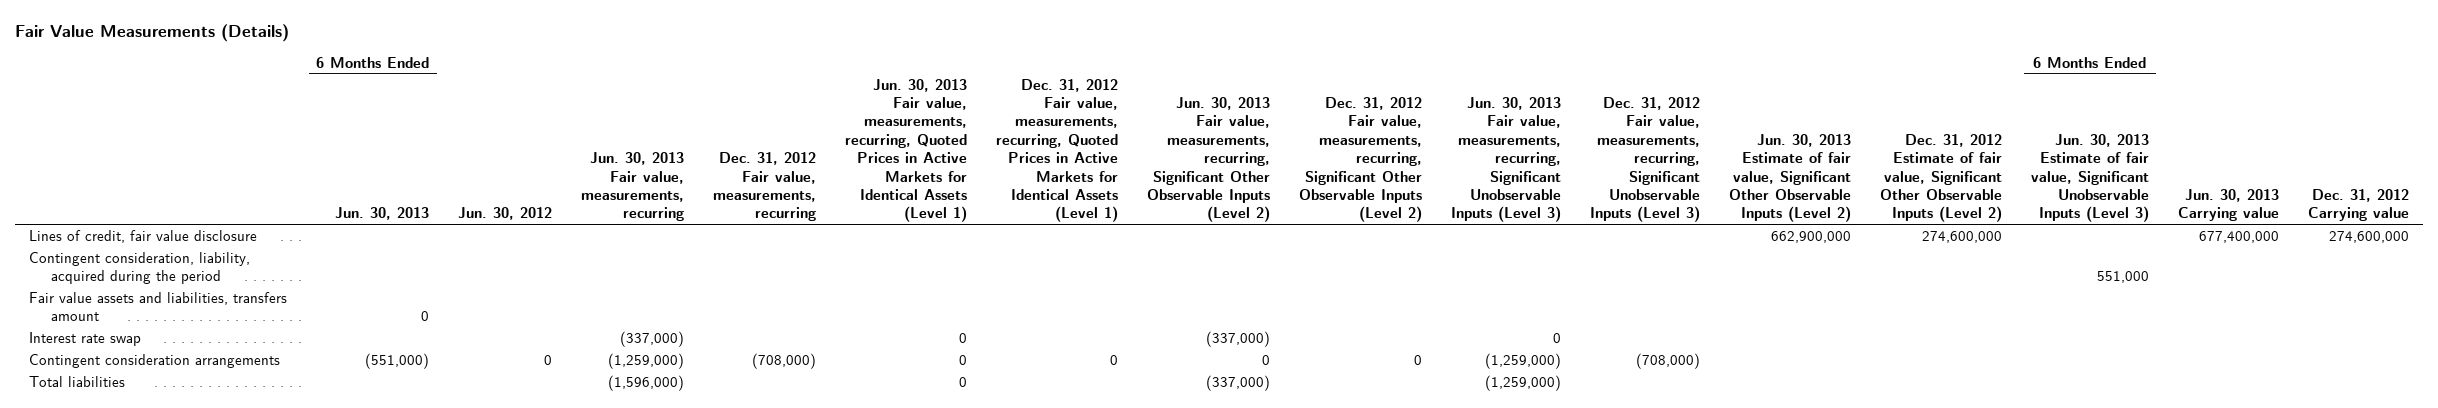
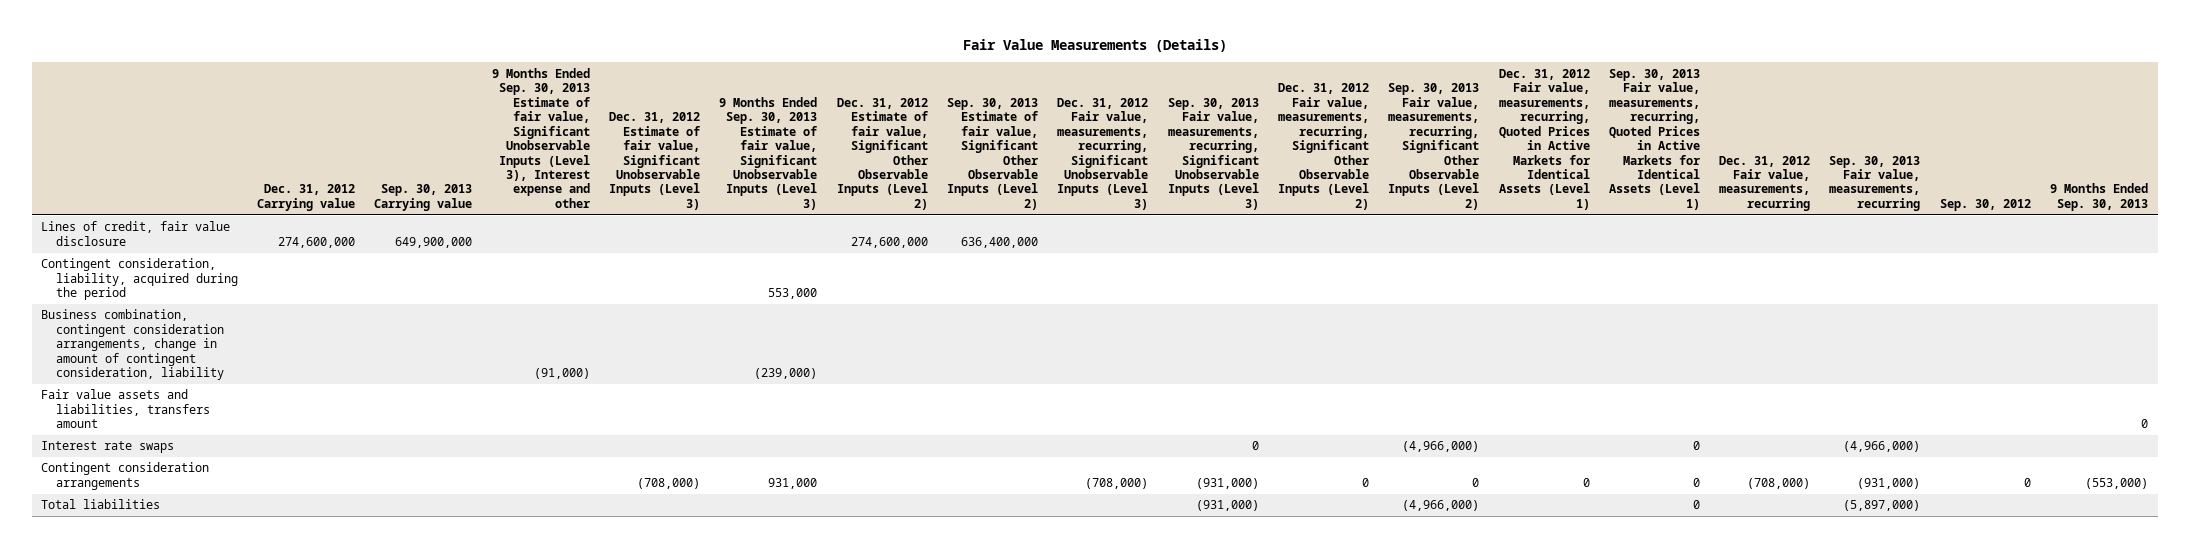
- | 6 Months Ended Jun. 30, 2013 | Jun. 30, 2012 | Jun. 30, 2013 Fair value, measurements, recurring | Dec. 31, 2012 Fair value, measurements, recurring | Jun. 30, 2013 Fair value, measurements, recurring, Quoted Prices in Active Markets for Identical Assets (Level 1) | Dec. 31, 2012 Fair value, measurements, recurring, Quoted Prices in Active Markets for Identical Assets (Level 1) | Jun. 30, 2013 Fair value, measurements, recurring, Significant Other Observable Inputs (Level 2) | Dec. 31, 2012 Fair value, measurements, recurring, Significant Other Observable Inputs (Level 2) | Jun. 30, 2013 Fair value, measurements, recurring, Significant Unobservable Inputs (Level 3) | Dec. 31, 2012 Fair value, measurements, recurring, Significant Unobservable Inputs (Level 3) | Jun. 30, 2013 Estimate of fair value, Significant Other Observable Inputs (Level 2) | Dec. 31, 2012 Estimate of fair value, Significant Other Observable Inputs (Level 2) | 6 Months Ended Jun. 30, 2013 Estimate of fair value, Significant Unobservable Inputs (Level 3) | Jun. 30, 2013 Carrying value | Dec. 31, 2012 Carrying value
+ | Dec. 31, 2012 Carrying value | Sep. 30, 2013 Carrying value | 9 Months Ended Sep. 30, 2013 Estimate of fair value, Significant Unobservable Inputs (Level 3), Interest expense and other | Dec. 31, 2012 Estimate of fair value, Significant Unobservable Inputs (Level 3) | 9 Months Ended Sep. 30, 2013 Estimate of fair value, Significant Unobservable Inputs (Level 3) | Dec. 31, 2012 Estimate of fair value, Significant Other Observable Inputs (Level 2) | Sep. 30, 2013 Estimate of fair value, Significant Other Observable Inputs (Level 2) | Dec. 31, 2012 Fair value, measurements, recurring, Significant Unobservable Inputs (Level 3) | Sep. 30, 2013 Fair value, measurements, recurring, Significant Unobservable Inputs (Level 3) | Dec. 31, 2012 Fair value, measurements, recurring, Significant Other Observable Inputs (Level 2) | Sep. 30, 2013 Fair value, measurements, recurring, Significant Other Observable Inputs (Level 2) | Dec. 31, 2012 Fair value, measurements, recurring, Quoted Prices in Active Markets for Identical Assets (Level 1) | Sep. 30, 2013 Fair value, measurements, recurring, Quoted Prices in Active Markets for Identical Assets (Level 1) | Dec. 31, 2012 Fair value, measurements, recurring | Sep. 30, 2013 Fair value, measurements, recurring | Sep. 30, 2012 | 9 Months Ended Sep. 30, 2013
+ Business combination, contingent consideration arrangements, change in amount of contingent consideration, liability | | | (91,000) | | (239,000) | | | | | | | | | | | |
- Interest rate swap | | | (337,000) | | 0 | | (337,000) | | 0 | | | | | |
+ Interest rate swaps | | | | | | | | | 0 | | (4,966,000) | | 0 | | (4,966,000) | |

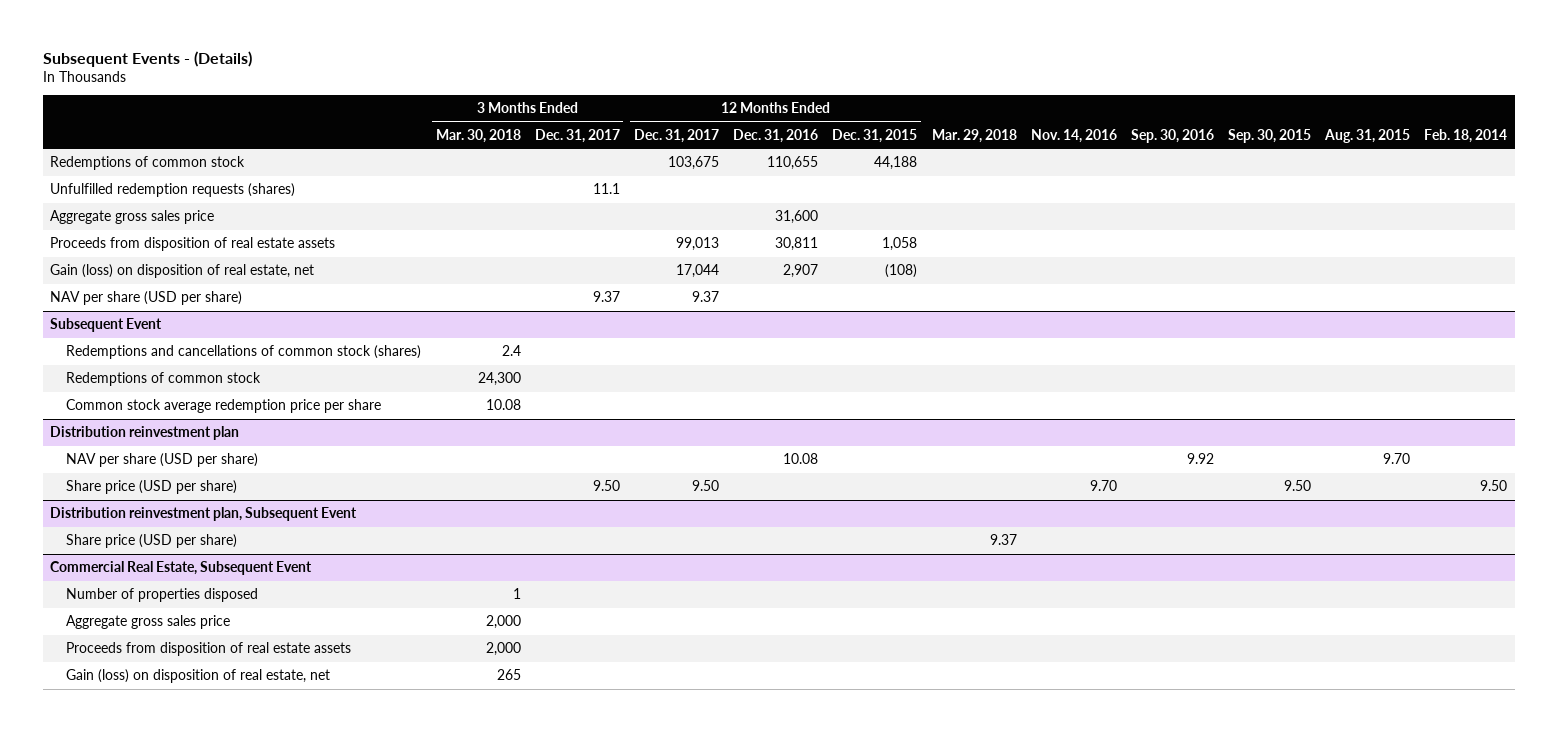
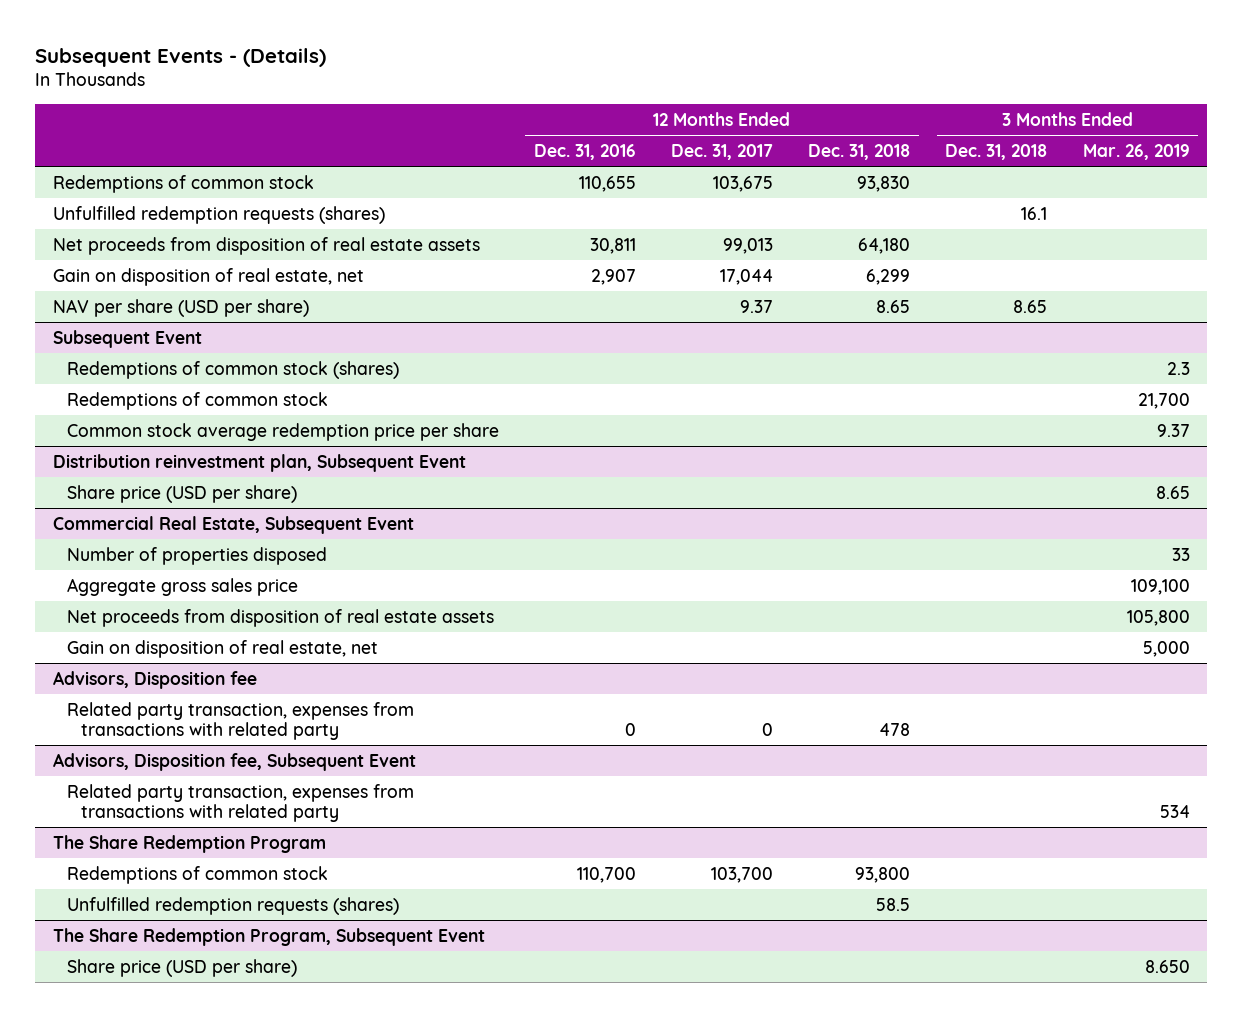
- | 3 Months Ended Mar. 30, 2018 | 3 Months Ended Dec. 31, 2017 | 12 Months Ended Dec. 31, 2017 | 12 Months Ended Dec. 31, 2016 | 12 Months Ended Dec. 31, 2015 | Mar. 29, 2018 | Nov. 14, 2016 | Sep. 30, 2016 | Sep. 30, 2015 | Aug. 31, 2015 | Feb. 18, 2014
+ | 12 Months Ended Dec. 31, 2016 | 12 Months Ended Dec. 31, 2017 | 12 Months Ended Dec. 31, 2018 | 3 Months Ended Dec. 31, 2018 | 3 Months Ended Mar. 26, 2019
- Aggregate gross sales price | | | | 31,600 | | | | | | |
- Proceeds from disposition of real estate assets | | | 99,013 | 30,811 | 1,058 | | | | | |
- Gain (loss) on disposition of real estate, net | | | 17,044 | 2,907 | (108) | | | | | |
+ Net proceeds from disposition of real estate assets | 30,811 | 99,013 | 64,180 | |
+ Gain on disposition of real estate, net | 2,907 | 17,044 | 6,299 | |
@ Subsequent Event
- Redemptions and cancellations of common stock (shares) | 2.4 | | | | | | | | | |
+ Redemptions of common stock (shares) | | | | | 2.3
- Distribution reinvestment plan
- NAV per share (USD per share) | | | | 10.08 | | | | 9.92 | | 9.70 |
- Share price (USD per share) | | 9.50 | 9.50 | | | | 9.70 | | 9.50 | | 9.50
@ Commercial Real Estate, Subsequent Event
- Proceeds from disposition of real estate assets | 2,000 | | | | | | | | | |
- Gain (loss) on disposition of real estate, net | 265 | | | | | | | | | |
+ Net proceeds from disposition of real estate assets | | | | | 105,800
+ Gain on disposition of real estate, net | | | | | 5,000
+ Advisors, Disposition fee
+ Related party transaction, expenses from transactions with related party | 0 | 0 | 478 | |
+ Advisors, Disposition fee, Subsequent Event
+ Related party transaction, expenses from transactions with related party | | | | | 534
+ The Share Redemption Program
+ Redemptions of common stock | 110,700 | 103,700 | 93,800 | |
+ Unfulfilled redemption requests (shares) | | | 58.5 | |
+ The Share Redemption Program, Subsequent Event
+ Share price (USD per share) | | | | | 8.650

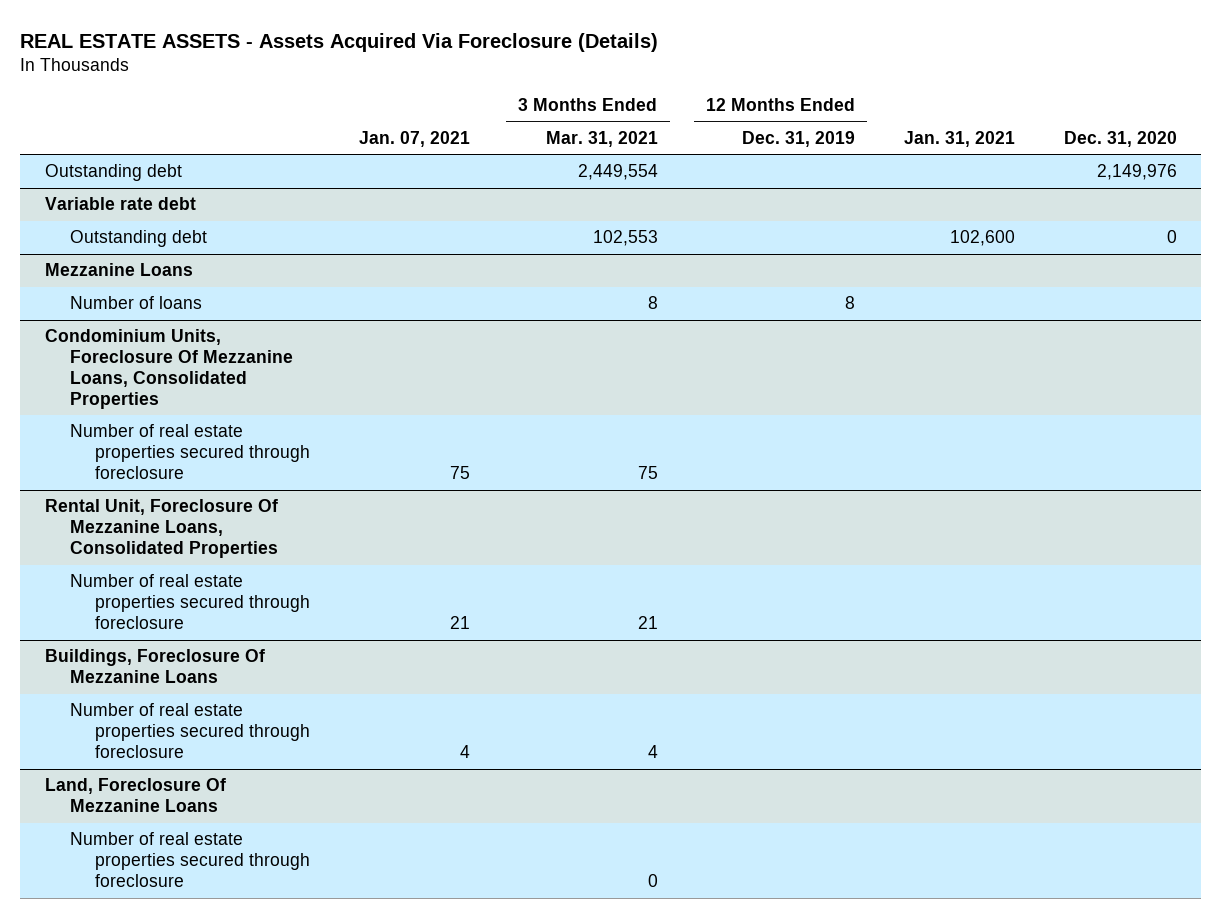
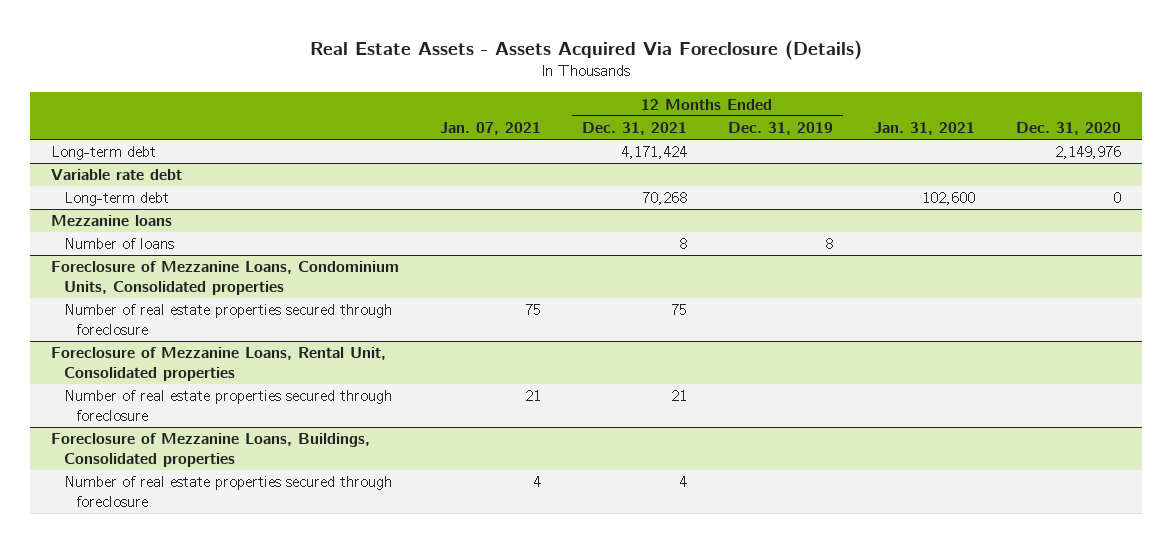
- REAL ESTATE ASSETS - Assets Acquired Via Foreclosure (Details)
+ Real Estate Assets - Assets Acquired Via Foreclosure (Details)
- | Jan. 07, 2021 | 3 Months Ended Mar. 31, 2021 | 12 Months Ended Dec. 31, 2019 | Jan. 31, 2021 | Dec. 31, 2020
+ | Jan. 07, 2021 | 12 Months Ended Dec. 31, 2021 | 12 Months Ended Dec. 31, 2019 | Jan. 31, 2021 | Dec. 31, 2020
- Outstanding debt | | 2,449,554 | | | 2,149,976
+ Long-term debt | | 4,171,424 | | | 2,149,976
@ Variable rate debt
- Outstanding debt | | 102,553 | | 102,600 | 0
- Mezzanine Loans
@ Variable rate debt
+ Long-term debt | | 70,268 | | 102,600 | 0
+ Mezzanine loans
- Condominium Units, Foreclosure Of Mezzanine Loans, Consolidated Properties
+ Foreclosure of Mezzanine Loans, Condominium Units, Consolidated properties
- Rental Unit, Foreclosure Of Mezzanine Loans, Consolidated Properties
+ Foreclosure of Mezzanine Loans, Rental Unit, Consolidated properties
- Buildings, Foreclosure Of Mezzanine Loans
+ Foreclosure of Mezzanine Loans, Buildings, Consolidated properties
- Land, Foreclosure Of Mezzanine Loans
- Number of real estate properties secured through foreclosure | | 0 | | |

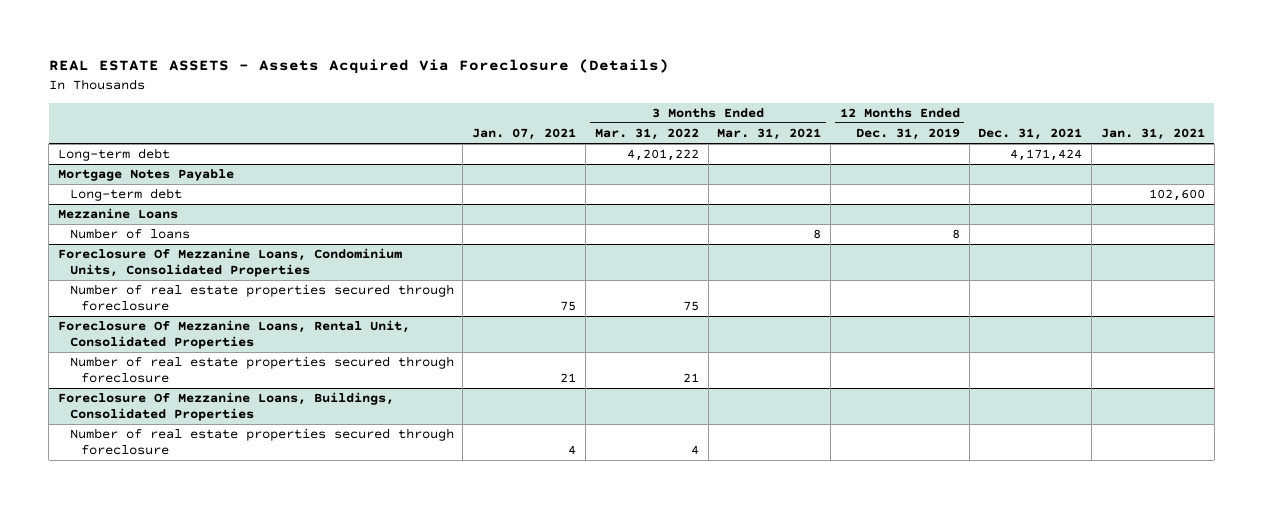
- Real Estate Assets - Assets Acquired Via Foreclosure (Details)
+ REAL ESTATE ASSETS - Assets Acquired Via Foreclosure (Details)
- | Jan. 07, 2021 | 12 Months Ended Dec. 31, 2021 | 12 Months Ended Dec. 31, 2019 | Jan. 31, 2021 | Dec. 31, 2020
+ | Jan. 07, 2021 | 3 Months Ended Mar. 31, 2022 | 3 Months Ended Mar. 31, 2021 | 12 Months Ended Dec. 31, 2019 | Dec. 31, 2021 | Jan. 31, 2021
- Variable rate debt
+ Mortgage Notes Payable
- Mezzanine loans
+ Mezzanine Loans
- Foreclosure of Mezzanine Loans, Condominium Units, Consolidated properties
+ Foreclosure Of Mezzanine Loans, Condominium Units, Consolidated Properties
- Foreclosure of Mezzanine Loans, Rental Unit, Consolidated properties
+ Foreclosure Of Mezzanine Loans, Rental Unit, Consolidated Properties
- Foreclosure of Mezzanine Loans, Buildings, Consolidated properties
+ Foreclosure Of Mezzanine Loans, Buildings, Consolidated Properties

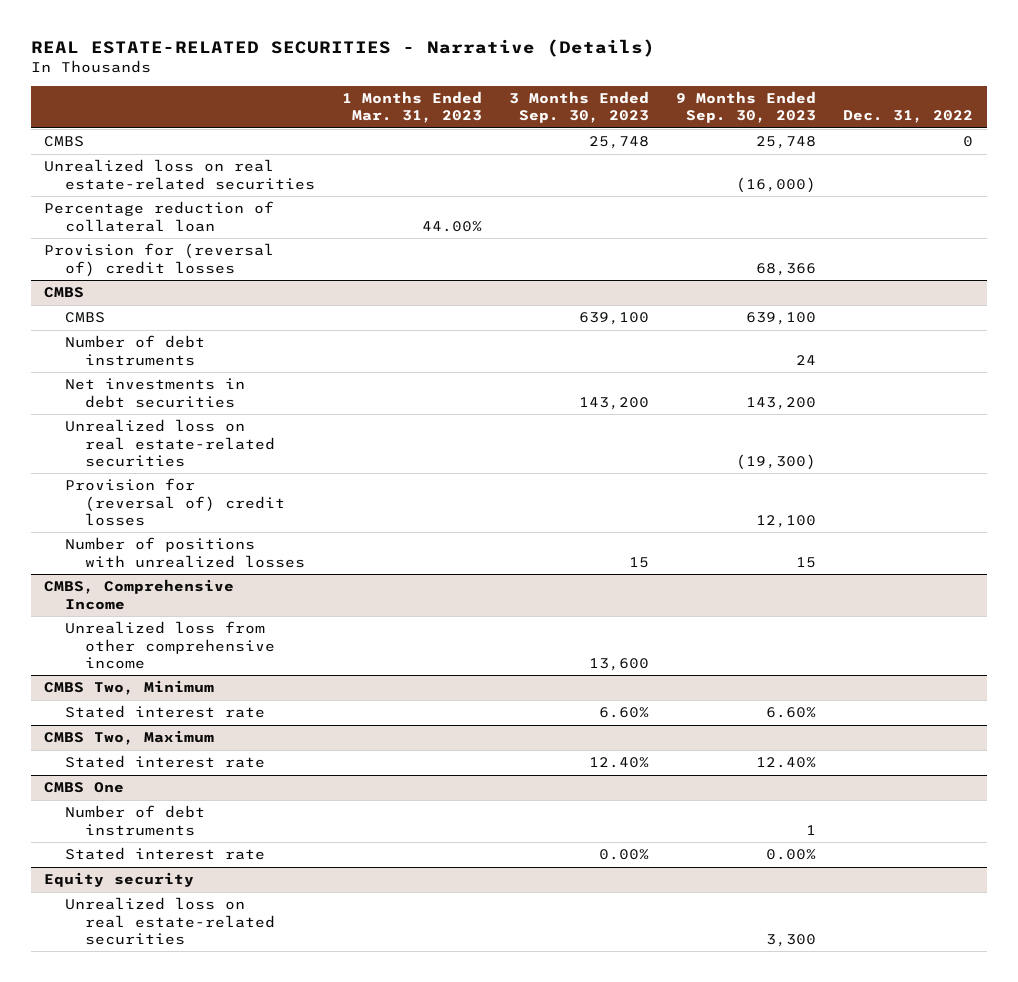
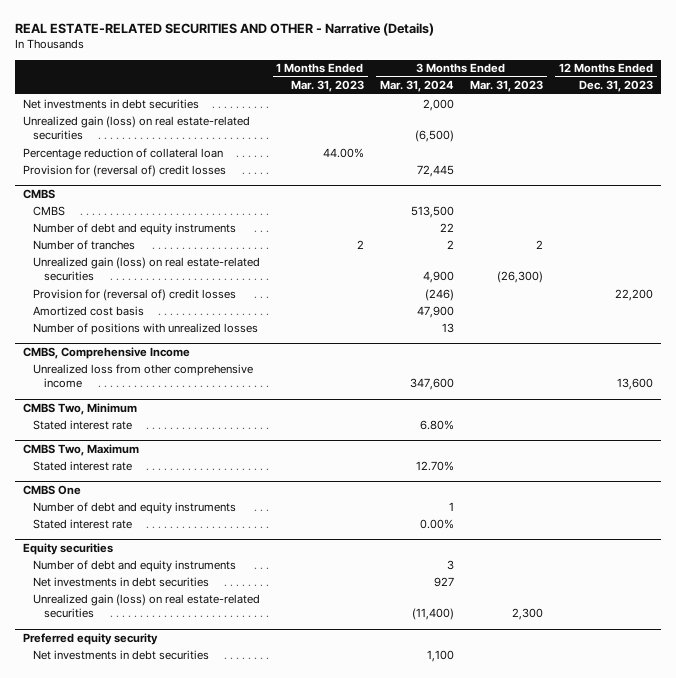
- REAL ESTATE-RELATED SECURITIES - Narrative (Details)
+ REAL ESTATE-RELATED SECURITIES AND OTHER - Narrative (Details)
- | 1 Months Ended Mar. 31, 2023 | 3 Months Ended Sep. 30, 2023 | 9 Months Ended Sep. 30, 2023 | Dec. 31, 2022
+ | 1 Months Ended Mar. 31, 2023 | 3 Months Ended Mar. 31, 2024 | 3 Months Ended Mar. 31, 2023 | 12 Months Ended Dec. 31, 2023
- CMBS | | 25,748 | 25,748 | 0
- Unrealized loss on real estate-related securities | | | (16,000) |
+ Net investments in debt securities | | 2,000 | |
+ Unrealized gain (loss) on real estate-related securities | | (6,500) | |
@ CMBS
- Number of debt instruments | | | 24 |
- Net investments in debt securities | | 143,200 | 143,200 |
- Unrealized loss on real estate-related securities | | | (19,300) |
+ Number of debt and equity instruments | | 22 | |
+ Number of tranches | 2 | 2 | 2 |
+ Unrealized gain (loss) on real estate-related securities | | 4,900 | (26,300) |
+ Amortized cost basis | | 47,900 | |
@ CMBS One
- Number of debt instruments | | | 1 |
+ Number of debt and equity instruments | | 1 | |
- Equity security
- Unrealized loss on real estate-related securities | | | 3,300 |
+ Equity securities
+ Number of debt and equity instruments | | 3 | |
+ Net investments in debt securities | | 927 | |
+ Unrealized gain (loss) on real estate-related securities | | (11,400) | 2,300 |
+ Preferred equity security
+ Net investments in debt securities | | 1,100 | |

